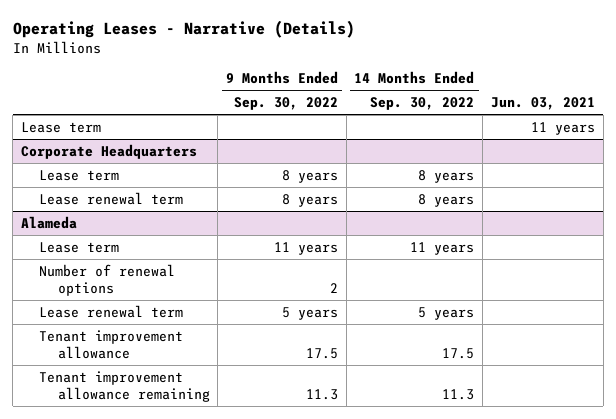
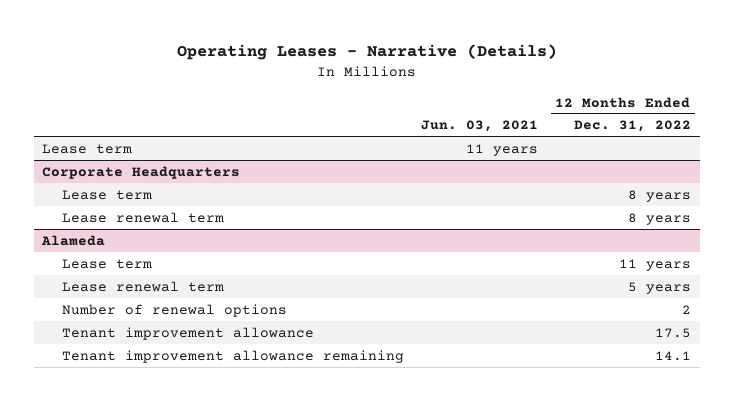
- | 9 Months Ended Sep. 30, 2022 | 14 Months Ended Sep. 30, 2022 | Jun. 03, 2021
+ | Jun. 03, 2021 | 12 Months Ended Dec. 31, 2022
@ Alameda
moved down: Number of renewal options | | 2

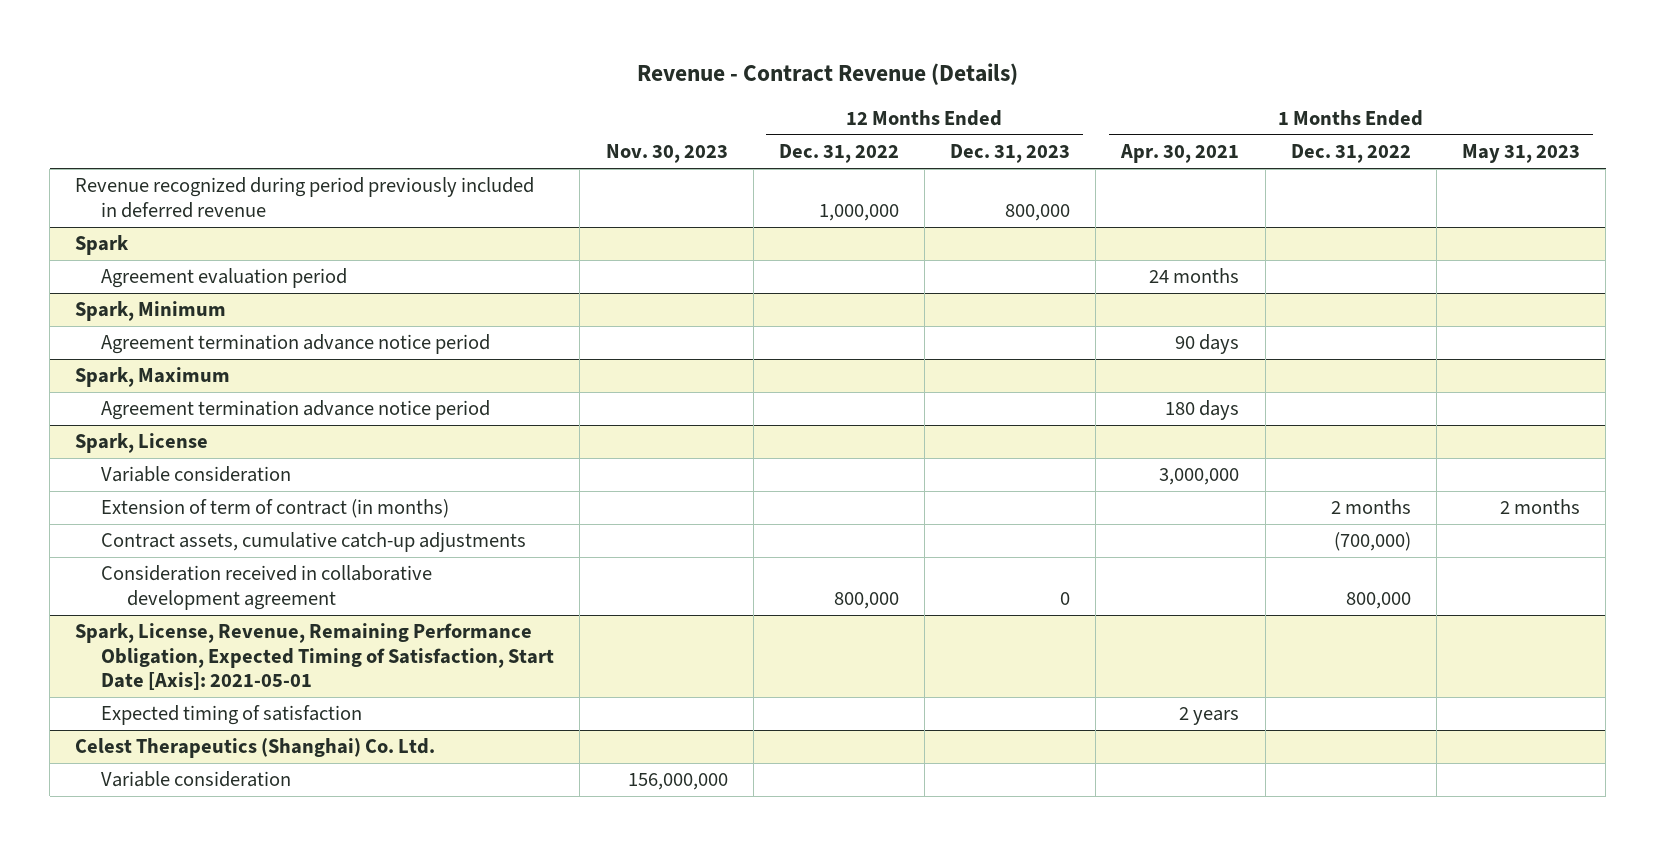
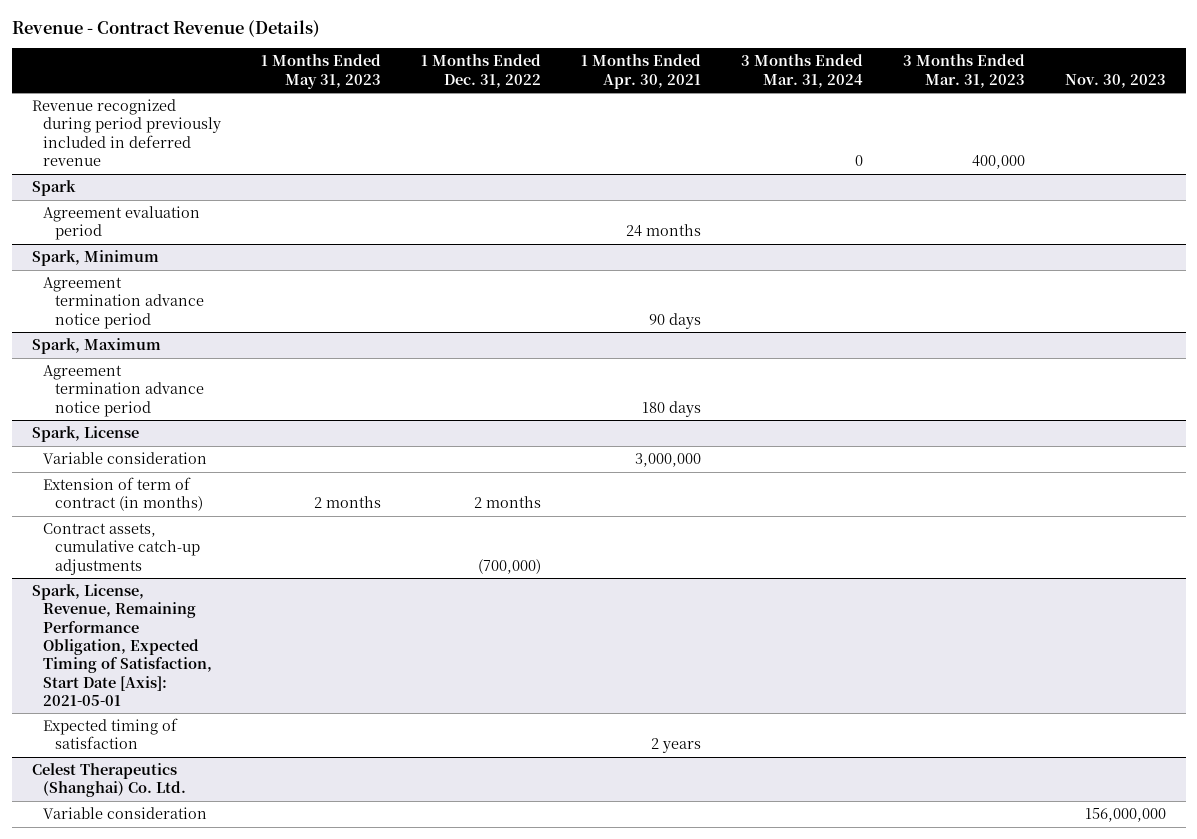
- | Nov. 30, 2023 | 12 Months Ended Dec. 31, 2022 | 12 Months Ended Dec. 31, 2023 | 1 Months Ended Apr. 30, 2021 | 1 Months Ended Dec. 31, 2022 | 1 Months Ended May 31, 2023
+ | 1 Months Ended May 31, 2023 | 1 Months Ended Dec. 31, 2022 | 1 Months Ended Apr. 30, 2021 | 3 Months Ended Mar. 31, 2024 | 3 Months Ended Mar. 31, 2023 | Nov. 30, 2023
@ Spark, License
- Consideration received in collaborative development agreement | | 800,000 | 0 | | 800,000 |

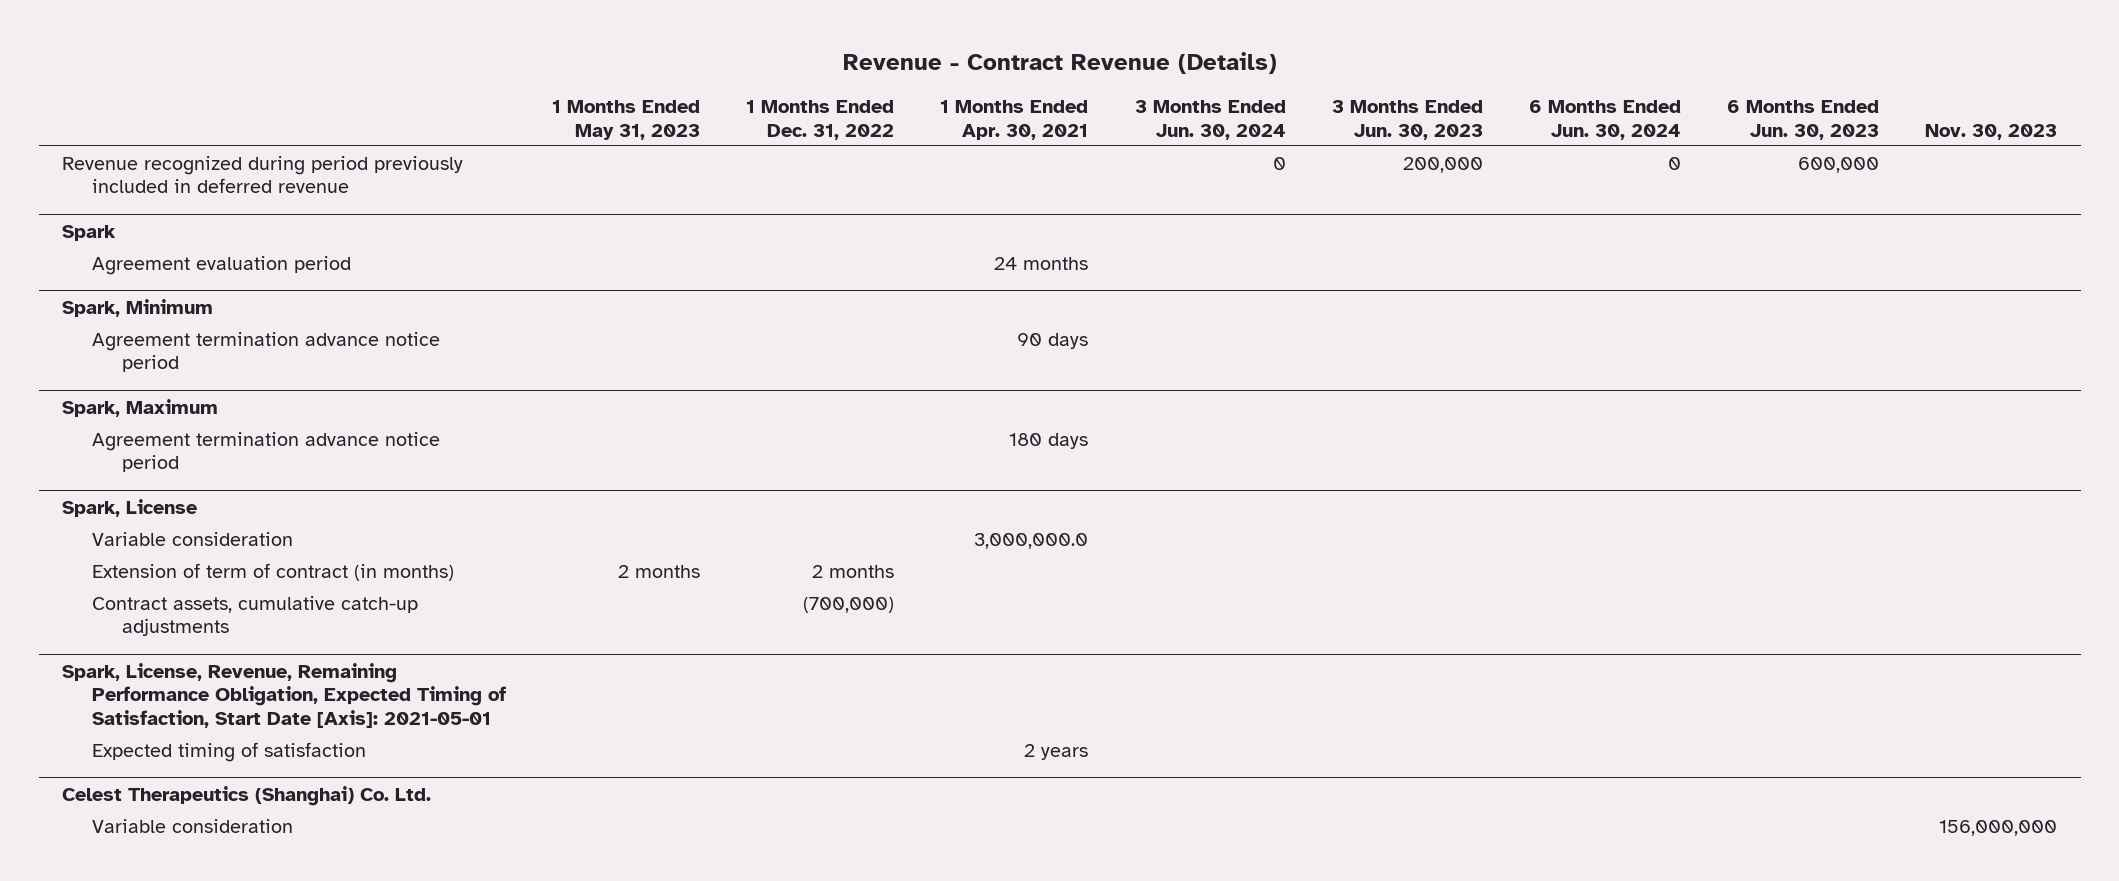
- | 1 Months Ended May 31, 2023 | 1 Months Ended Dec. 31, 2022 | 1 Months Ended Apr. 30, 2021 | 3 Months Ended Mar. 31, 2024 | 3 Months Ended Mar. 31, 2023 | Nov. 30, 2023
+ | 1 Months Ended May 31, 2023 | 1 Months Ended Dec. 31, 2022 | 1 Months Ended Apr. 30, 2021 | 3 Months Ended Jun. 30, 2024 | 3 Months Ended Jun. 30, 2023 | 6 Months Ended Jun. 30, 2024 | 6 Months Ended Jun. 30, 2023 | Nov. 30, 2023
@ Spark, License
- Variable consideration | | | 3,000,000 | | |
+ Variable consideration | | | 3,000,000.0 | | | | |

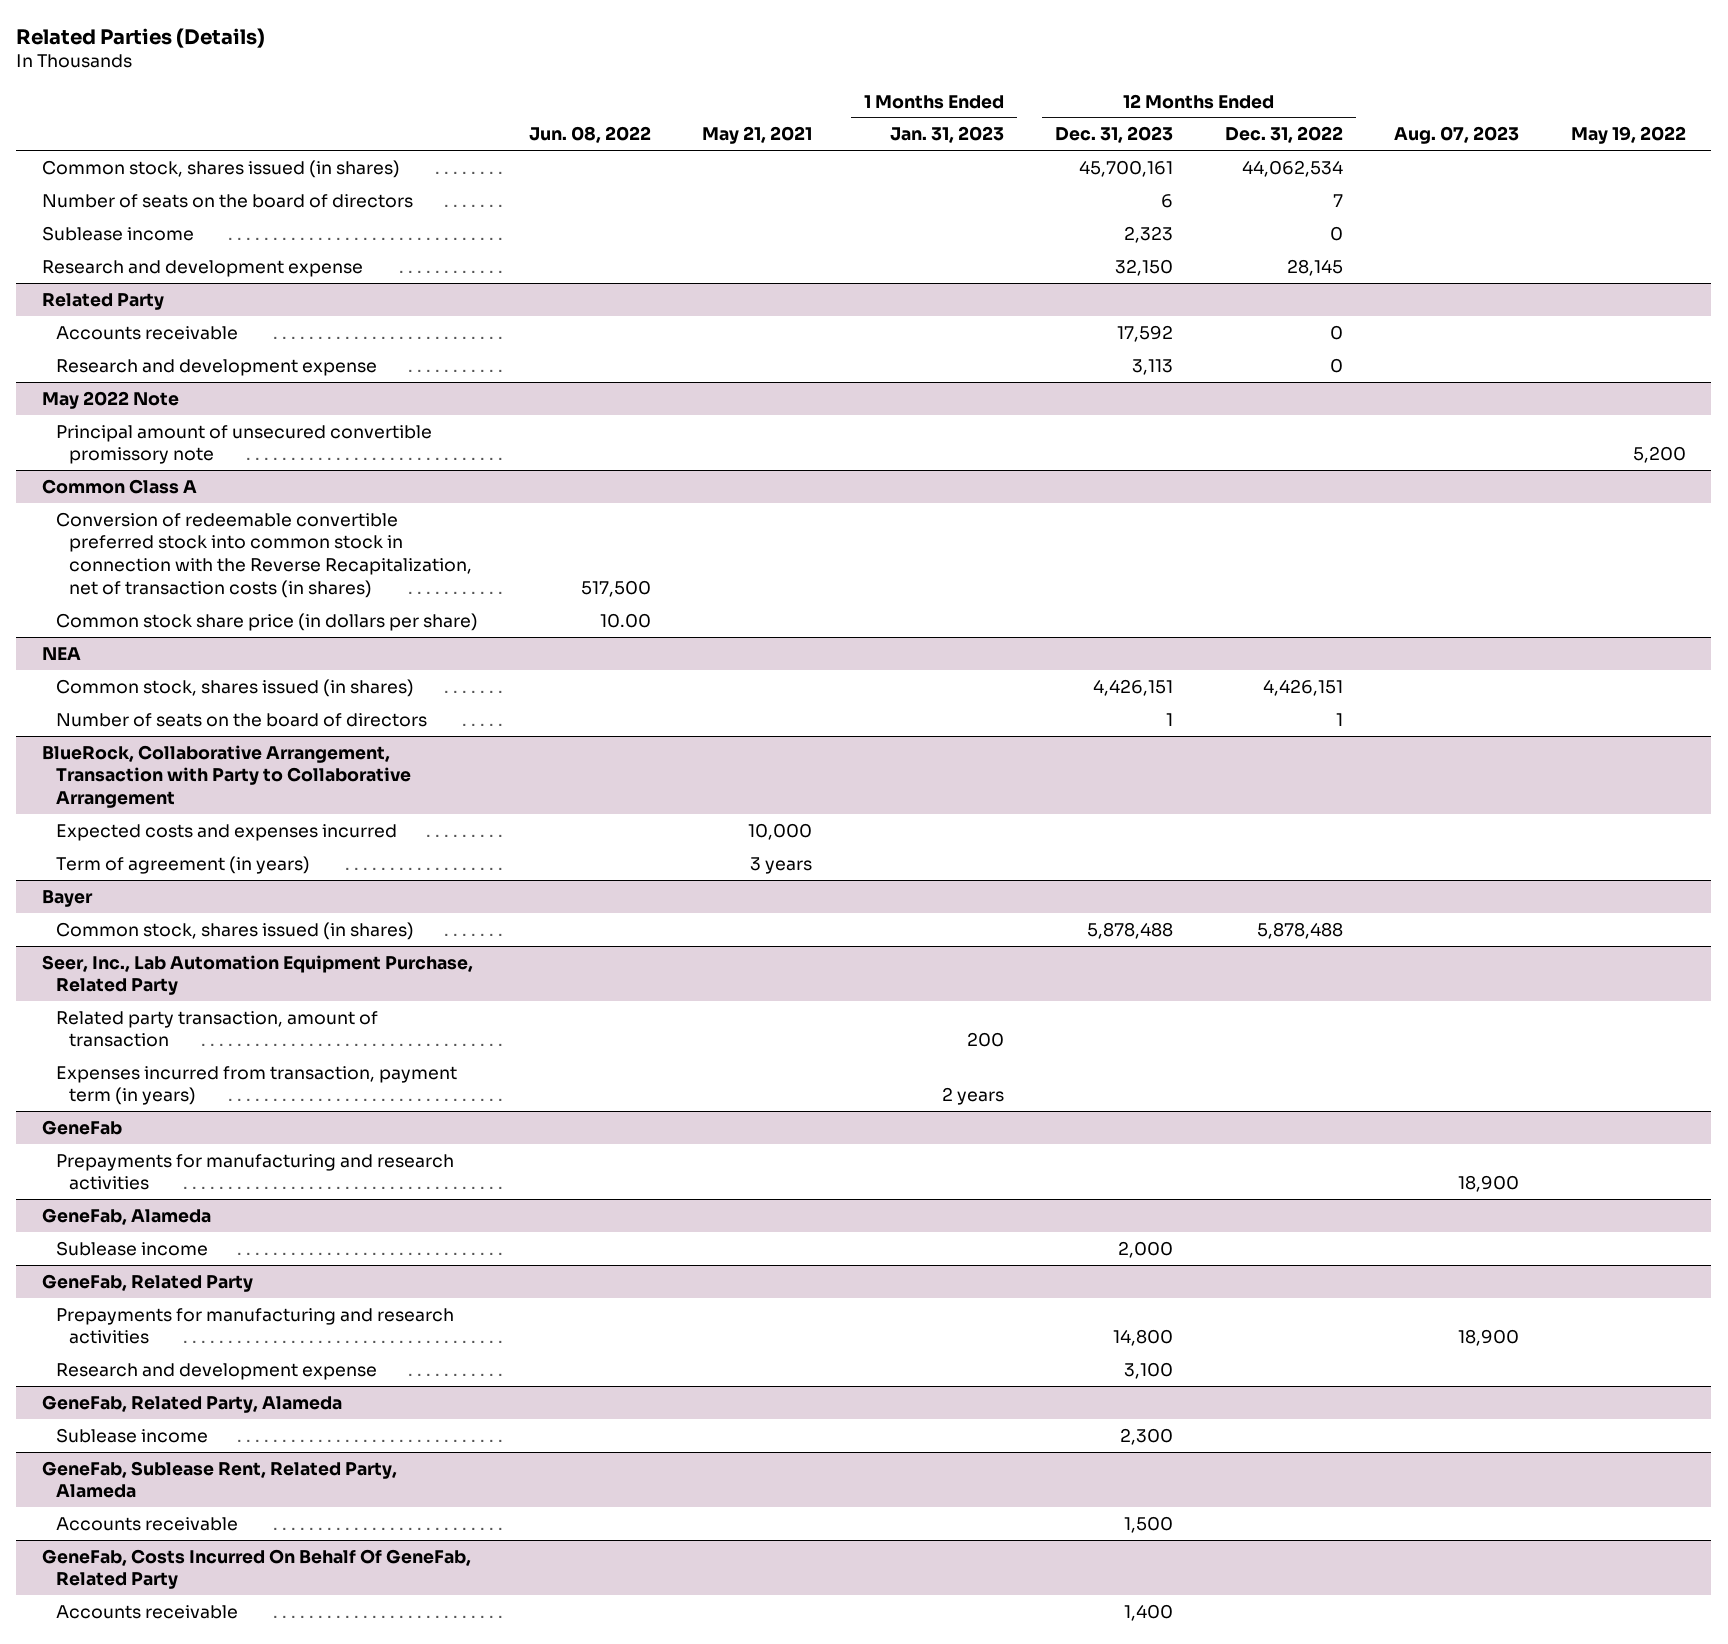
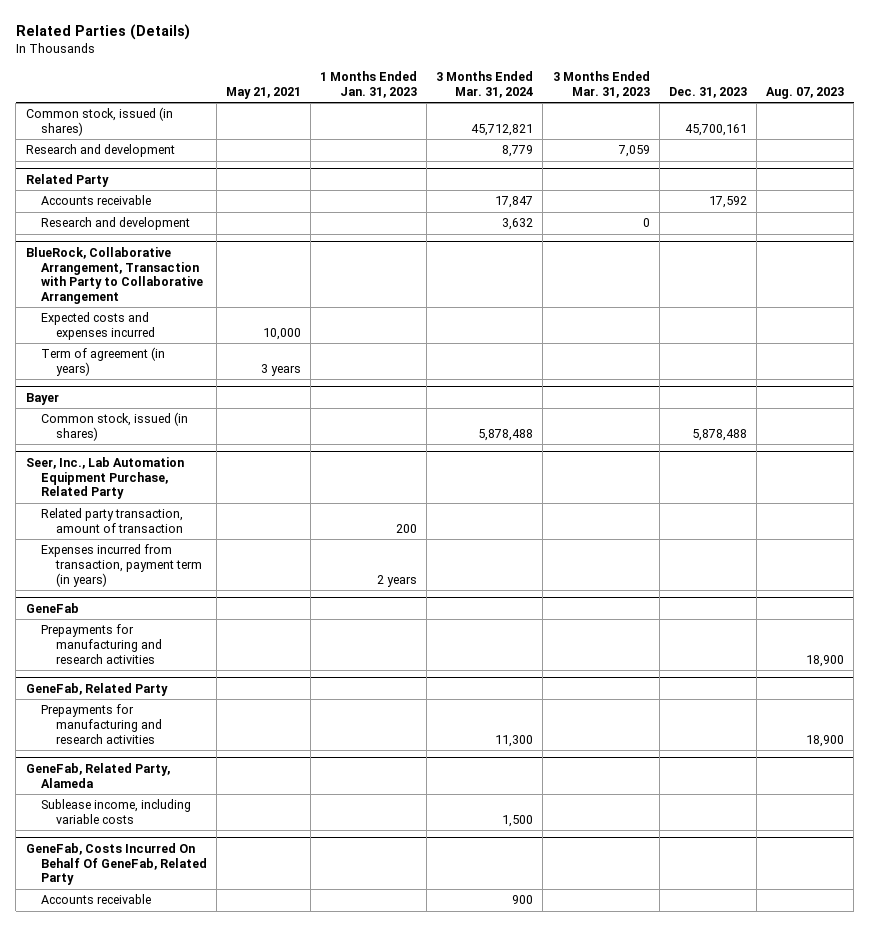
- | Jun. 08, 2022 | May 21, 2021 | 1 Months Ended Jan. 31, 2023 | 12 Months Ended Dec. 31, 2023 | 12 Months Ended Dec. 31, 2022 | Aug. 07, 2023 | May 19, 2022
+ | May 21, 2021 | 1 Months Ended Jan. 31, 2023 | 3 Months Ended Mar. 31, 2024 | 3 Months Ended Mar. 31, 2023 | Dec. 31, 2023 | Aug. 07, 2023
- Common stock, shares issued (in shares) | | | | 45,700,161 | 44,062,534 | |
- Number of seats on the board of directors | | | | 6 | 7 | |
- Sublease income | | | | 2,323 | 0 | |
- Research and development expense | | | | 32,150 | 28,145 | |
+ Common stock, issued (in shares) | | | 45,712,821 | | 45,700,161 |
+ Research and development | | | 8,779 | 7,059 | |
@ Related Party
- Research and development expense | | | | 3,113 | 0 | |
- May 2022 Note
- Principal amount of unsecured convertible promissory note | | | | | | | 5,200
- Common Class A
- Conversion of redeemable convertible preferred stock into common stock in connection with the Reverse Recapitalization, net of transaction costs (in shares) | 517,500 | | | | | |
- Common stock share price (in dollars per share) | 10.00 | | | | | |
- NEA
- Common stock, shares issued (in shares) | | | | 4,426,151 | 4,426,151 | |
- Number of seats on the board of directors | | | | 1 | 1 | |
@ Related Party
+ Research and development | | | 3,632 | 0 | |
@ Bayer
- Common stock, shares issued (in shares) | | | | 5,878,488 | 5,878,488 | |
+ Common stock, issued (in shares) | | | 5,878,488 | | 5,878,488 |
- GeneFab, Alameda
- Sublease income | | | | 2,000 | | |
@ GeneFab, Related Party
- Research and development expense | | | | 3,100 | | |
@ GeneFab, Related Party, Alameda
- Sublease income | | | | 2,300 | | |
- GeneFab, Sublease Rent, Related Party, Alameda
- Accounts receivable | | | | 1,500 | | |
@ GeneFab, Related Party, Alameda
+ Sublease income, including variable costs | | | 1,500 | | |

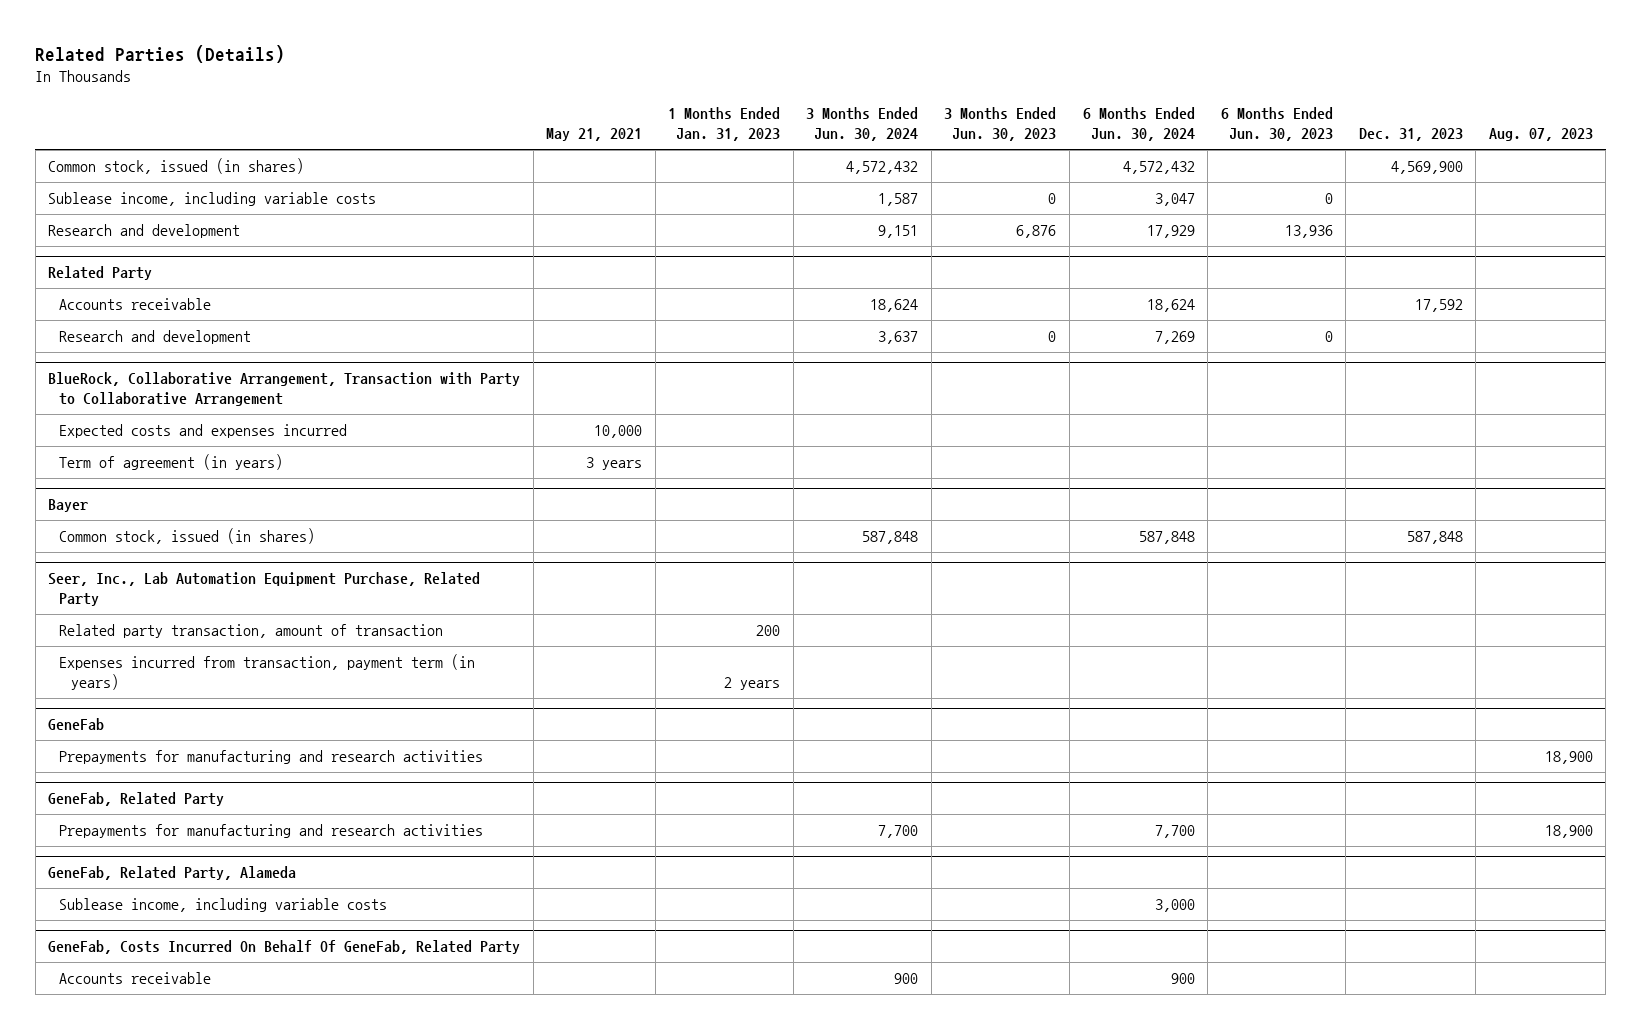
- | May 21, 2021 | 1 Months Ended Jan. 31, 2023 | 3 Months Ended Mar. 31, 2024 | 3 Months Ended Mar. 31, 2023 | Dec. 31, 2023 | Aug. 07, 2023
+ | May 21, 2021 | 1 Months Ended Jan. 31, 2023 | 3 Months Ended Jun. 30, 2024 | 3 Months Ended Jun. 30, 2023 | 6 Months Ended Jun. 30, 2024 | 6 Months Ended Jun. 30, 2023 | Dec. 31, 2023 | Aug. 07, 2023
- Common stock, issued (in shares) | | | 45,712,821 | | 45,700,161 |
+ Common stock, issued (in shares) | | | 4,572,432 | | 4,572,432 | | 4,569,900 |
+ Sublease income, including variable costs | | | 1,587 | 0 | 3,047 | 0 | |
@ Bayer
- Common stock, issued (in shares) | | | 5,878,488 | | 5,878,488 |
+ Common stock, issued (in shares) | | | 587,848 | | 587,848 | | 587,848 |

